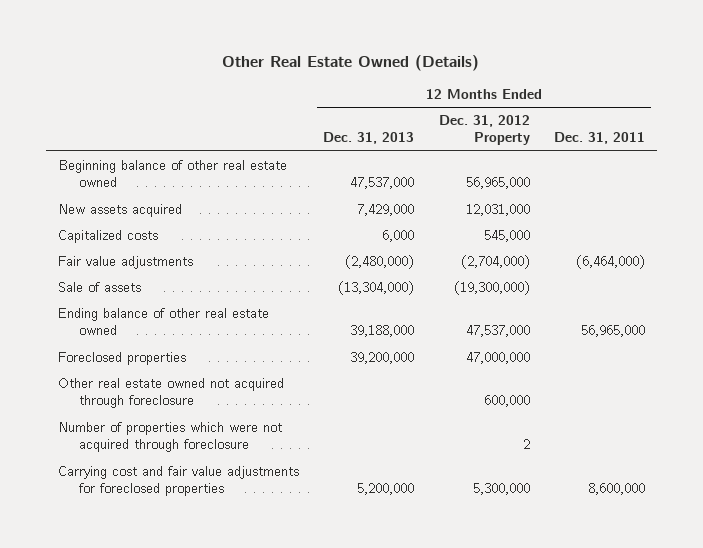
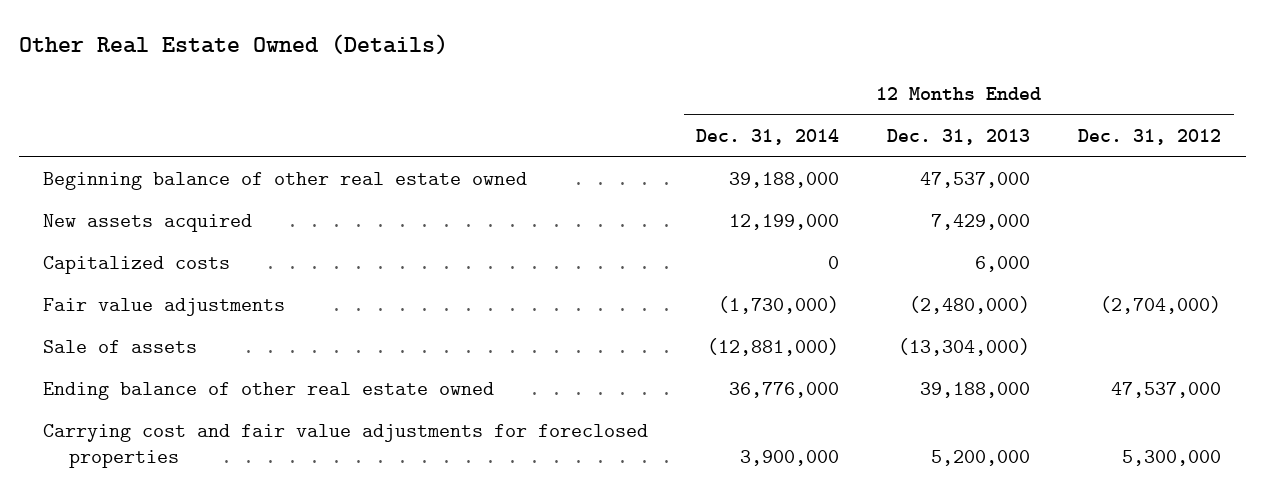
- | 12 Months Ended Dec. 31, 2013 | 12 Months Ended Dec. 31, 2012 Property | 12 Months Ended Dec. 31, 2011
+ | 12 Months Ended Dec. 31, 2014 | 12 Months Ended Dec. 31, 2013 | 12 Months Ended Dec. 31, 2012
- Foreclosed properties | 39,200,000 | 47,000,000 |
- Other real estate owned not acquired through foreclosure | | 600,000 |
- Number of properties which were not acquired through foreclosure | | 2 |

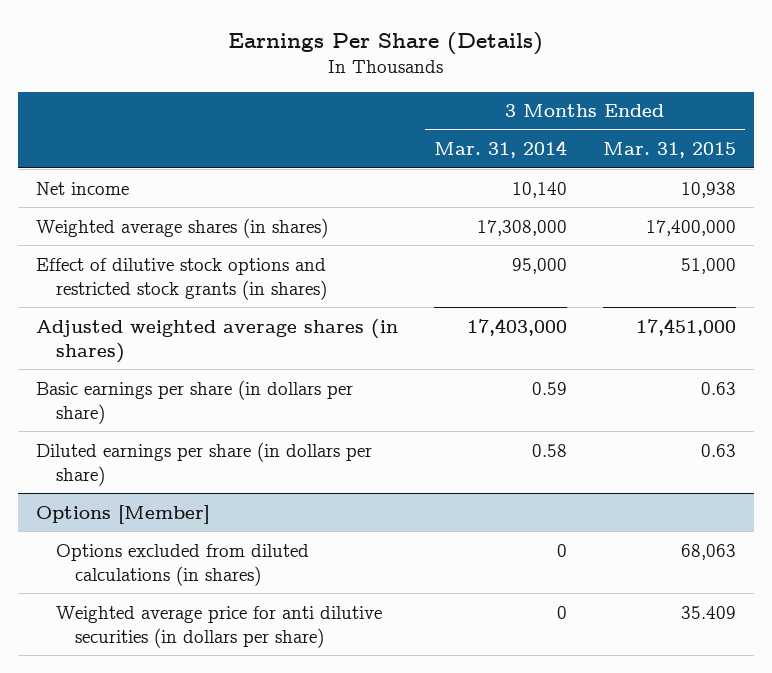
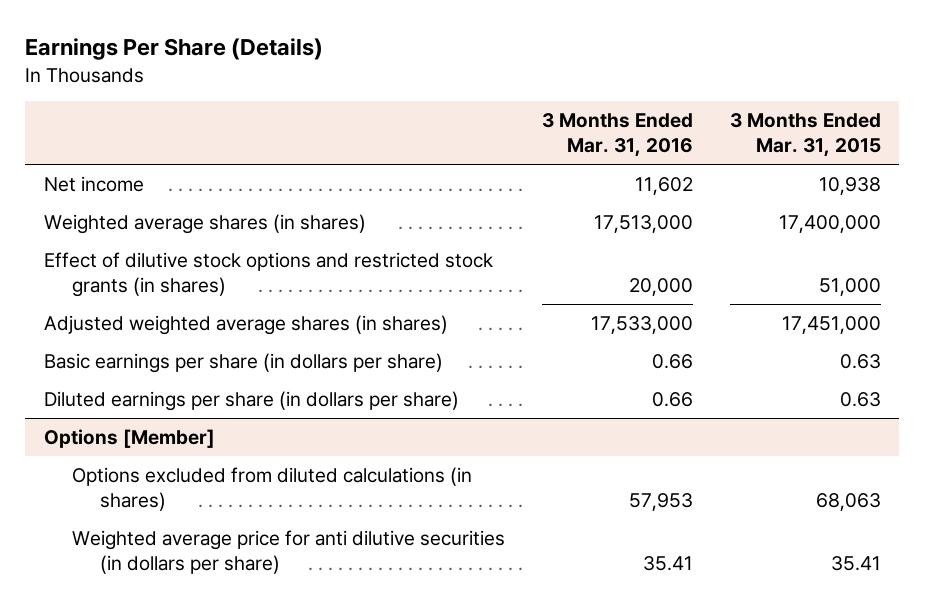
- | 3 Months Ended Mar. 31, 2014 | 3 Months Ended Mar. 31, 2015
+ | 3 Months Ended Mar. 31, 2016 | 3 Months Ended Mar. 31, 2015
@ Options [Member]
- Weighted average price for anti dilutive securities (in dollars per share) | 0 | 35.409
+ Weighted average price for anti dilutive securities (in dollars per share) | 35.41 | 35.41

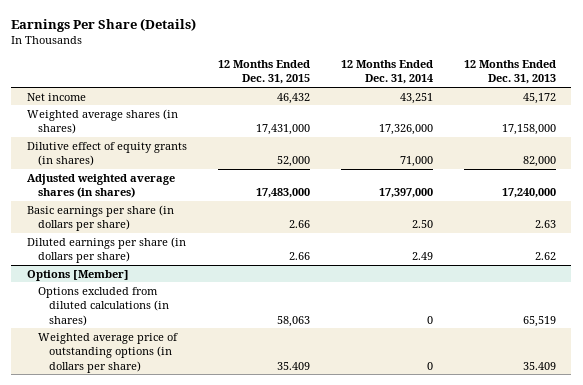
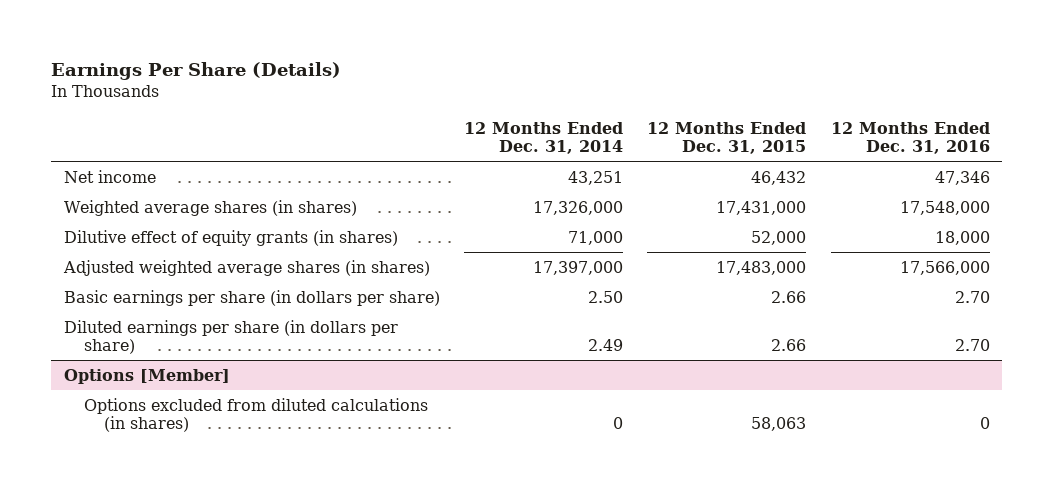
- | 12 Months Ended Dec. 31, 2015 | 12 Months Ended Dec. 31, 2014 | 12 Months Ended Dec. 31, 2013
+ | 12 Months Ended Dec. 31, 2014 | 12 Months Ended Dec. 31, 2015 | 12 Months Ended Dec. 31, 2016
@ Options [Member]
- Weighted average price of outstanding options (in dollars per share) | 35.409 | 0 | 35.409

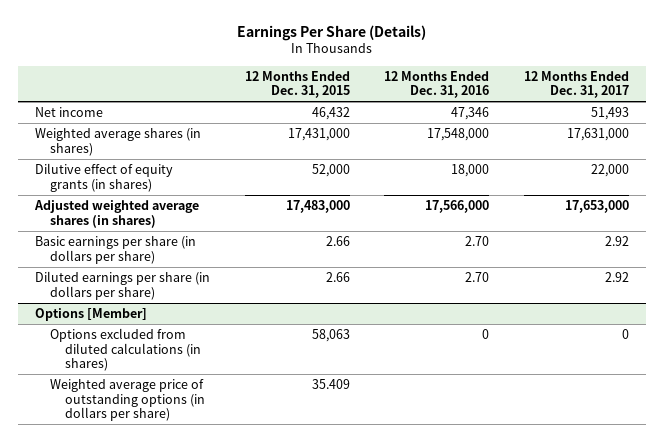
- | 12 Months Ended Dec. 31, 2014 | 12 Months Ended Dec. 31, 2015 | 12 Months Ended Dec. 31, 2016
+ | 12 Months Ended Dec. 31, 2015 | 12 Months Ended Dec. 31, 2016 | 12 Months Ended Dec. 31, 2017
@ Options [Member]
+ Weighted average price of outstanding options (in dollars per share) | 35.409 | |

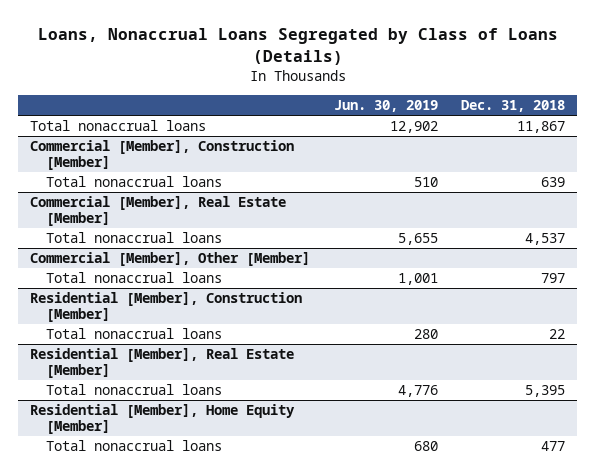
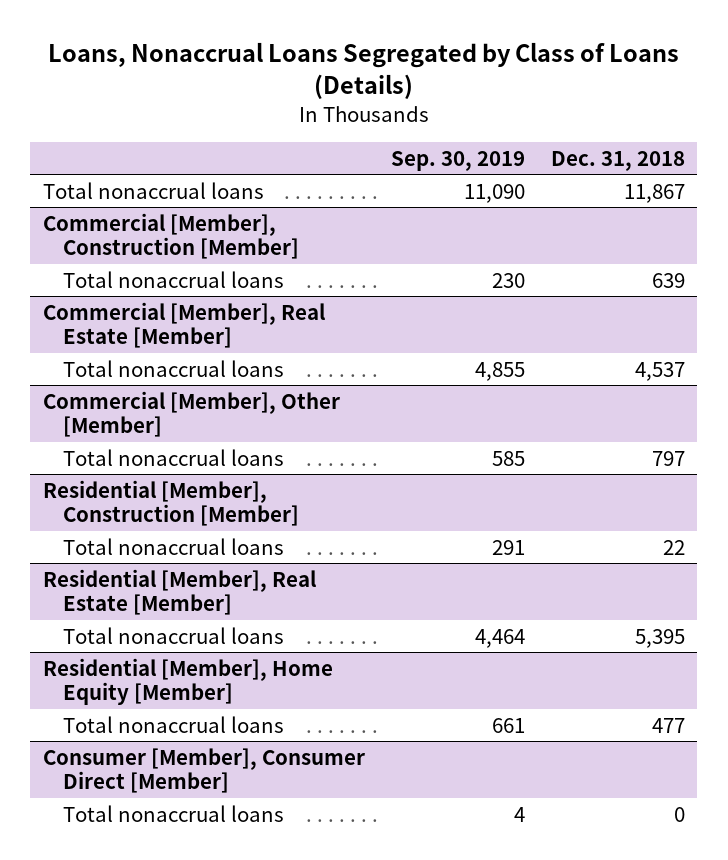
- | Jun. 30, 2019 | Dec. 31, 2018
+ | Sep. 30, 2019 | Dec. 31, 2018
+ Consumer [Member], Consumer Direct [Member]
+ Total nonaccrual loans | 4 | 0

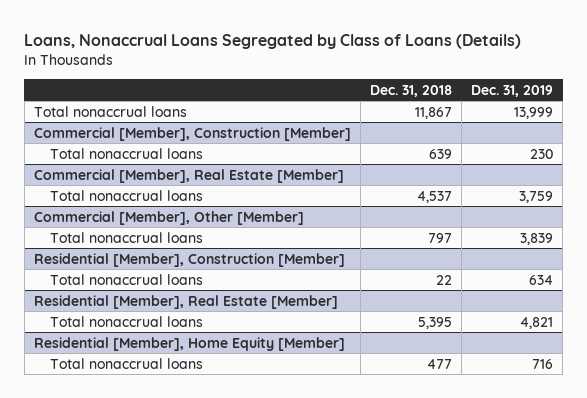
- | Sep. 30, 2019 | Dec. 31, 2018
+ | Dec. 31, 2018 | Dec. 31, 2019
- Consumer [Member], Consumer Direct [Member]
- Total nonaccrual loans | 4 | 0

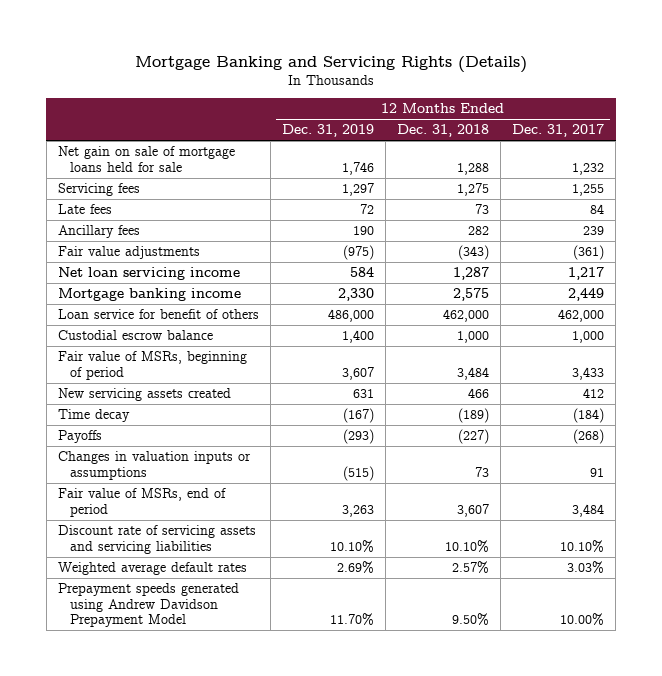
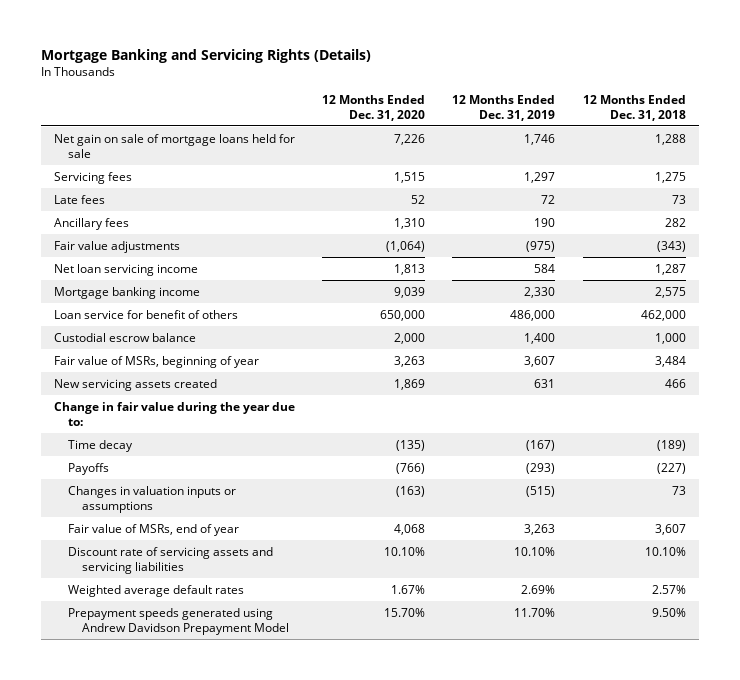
- | 12 Months Ended Dec. 31, 2019 | 12 Months Ended Dec. 31, 2018 | 12 Months Ended Dec. 31, 2017
+ | 12 Months Ended Dec. 31, 2020 | 12 Months Ended Dec. 31, 2019 | 12 Months Ended Dec. 31, 2018
- Fair value of MSRs, beginning of period | 3,607 | 3,484 | 3,433
+ Fair value of MSRs, beginning of year | 3,263 | 3,607 | 3,484
+ Change in fair value during the year due to:
- Fair value of MSRs, end of period | 3,263 | 3,607 | 3,484
+ Fair value of MSRs, end of year | 4,068 | 3,263 | 3,607

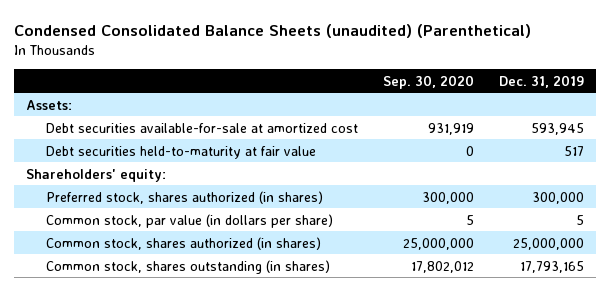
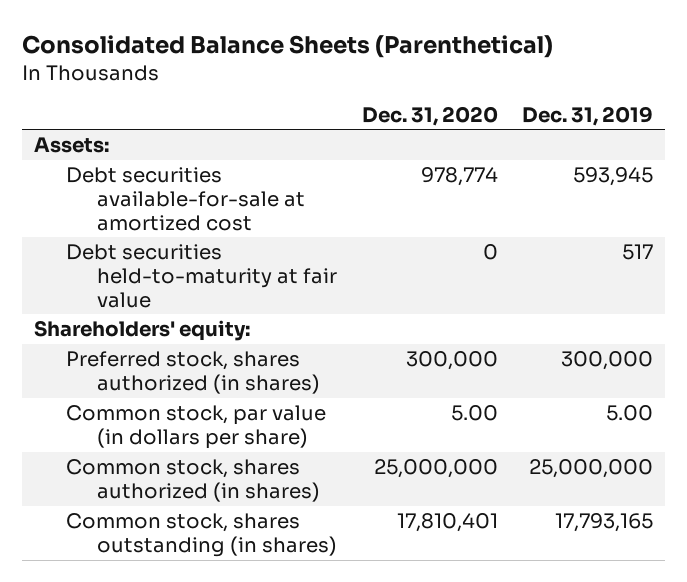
- Condensed Consolidated Balance Sheets (unaudited) (Parenthetical)
+ Consolidated Balance Sheets (Parenthetical)
- | Sep. 30, 2020 | Dec. 31, 2019
+ | Dec. 31, 2020 | Dec. 31, 2019
- Common stock, par value (in dollars per share) | 5 | 5
+ Common stock, par value (in dollars per share) | 5.00 | 5.00

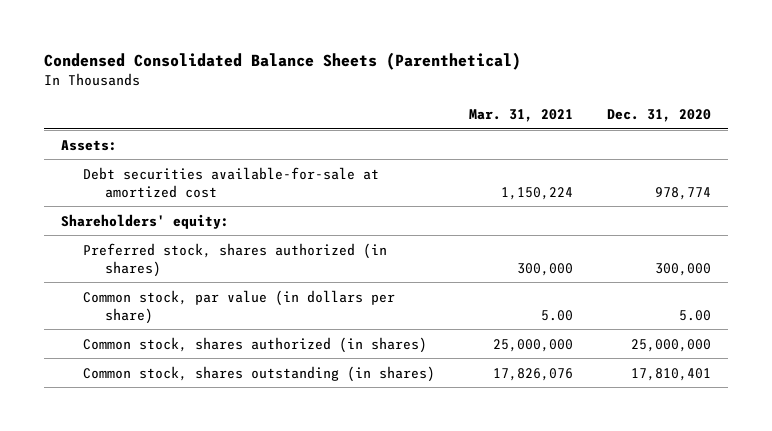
- Consolidated Balance Sheets (Parenthetical)
+ Condensed Consolidated Balance Sheets (Parenthetical)
- | Dec. 31, 2020 | Dec. 31, 2019
+ | Mar. 31, 2021 | Dec. 31, 2020
- Debt securities held-to-maturity at fair value | 0 | 517

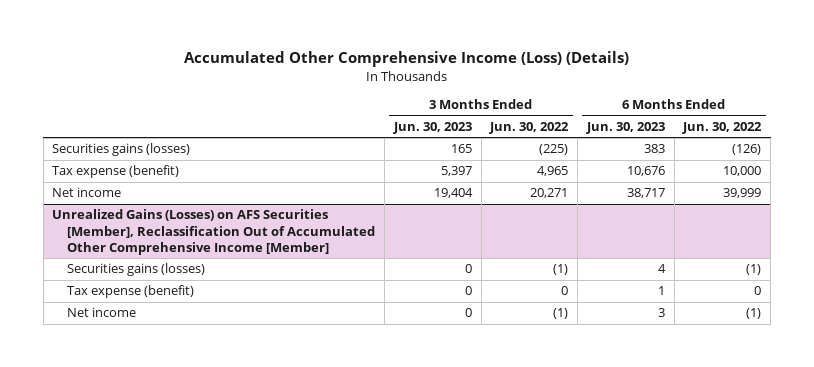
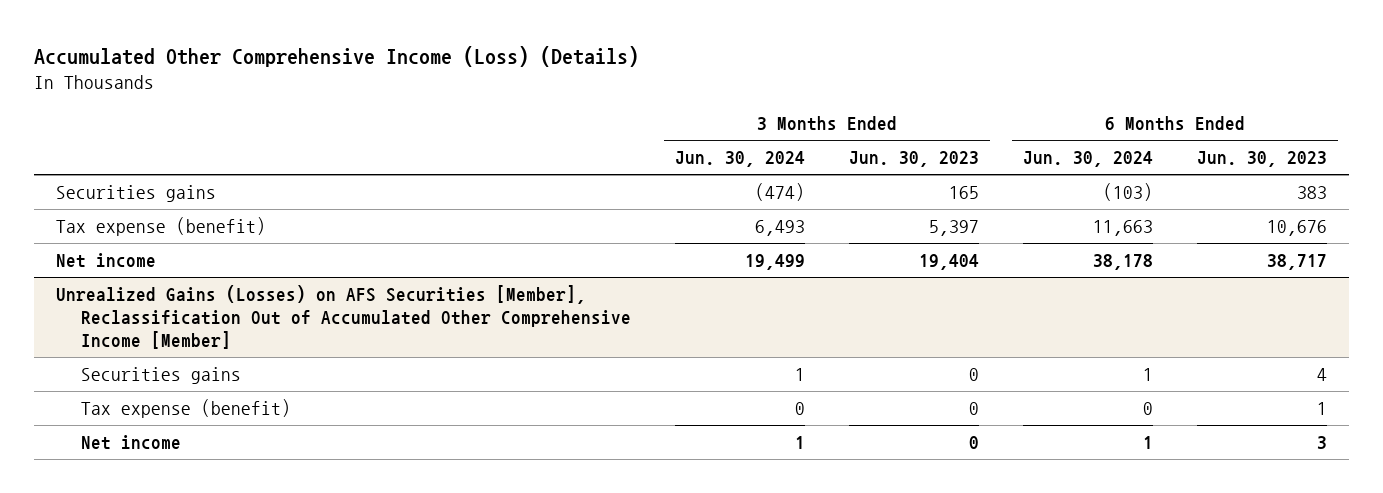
- | 3 Months Ended Jun. 30, 2023 | 3 Months Ended Jun. 30, 2022 | 6 Months Ended Jun. 30, 2023 | 6 Months Ended Jun. 30, 2022
+ | 3 Months Ended Jun. 30, 2024 | 3 Months Ended Jun. 30, 2023 | 6 Months Ended Jun. 30, 2024 | 6 Months Ended Jun. 30, 2023
- Securities gains (losses) | 165 | (225) | 383 | (126)
+ Securities gains | (474) | 165 | (103) | 383
@ Unrealized Gains (Losses) on AFS Securities [Member], Reclassification Out of Accumulated Other Comprehensive Income [Member]
- Securities gains (losses) | 0 | (1) | 4 | (1)
+ Securities gains | 1 | 0 | 1 | 4

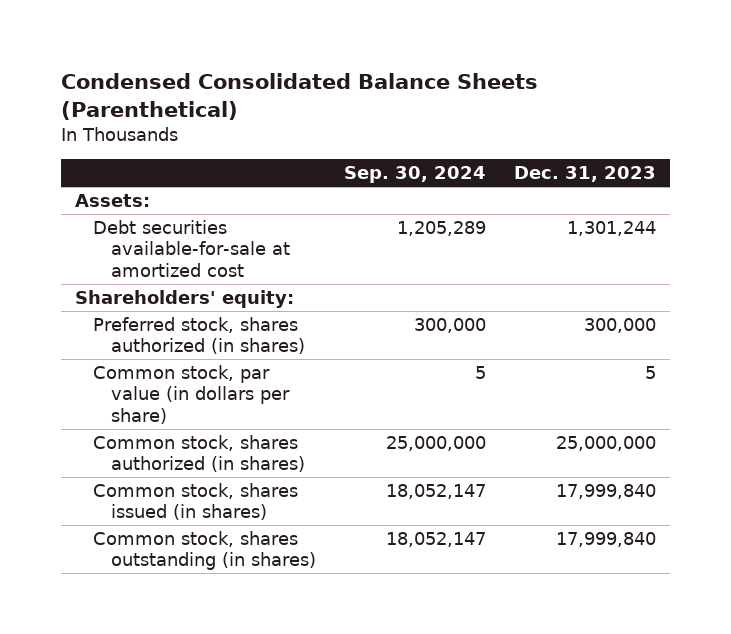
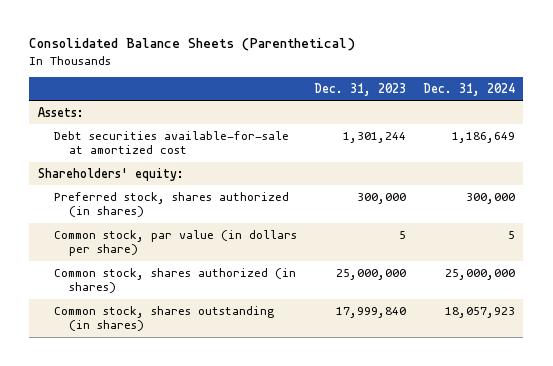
- Condensed Consolidated Balance Sheets (Parenthetical)
+ Consolidated Balance Sheets (Parenthetical)
- | Sep. 30, 2024 | Dec. 31, 2023
+ | Dec. 31, 2023 | Dec. 31, 2024
- Common stock, shares issued (in shares) | 18,052,147 | 17,999,840

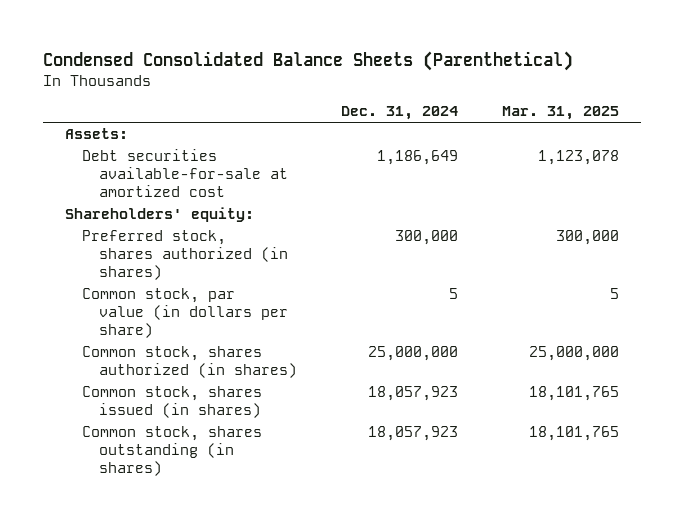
- Consolidated Balance Sheets (Parenthetical)
+ Condensed Consolidated Balance Sheets (Parenthetical)
- | Dec. 31, 2023 | Dec. 31, 2024
+ | Dec. 31, 2024 | Mar. 31, 2025
+ Common stock, shares issued (in shares) | 18,057,923 | 18,101,765

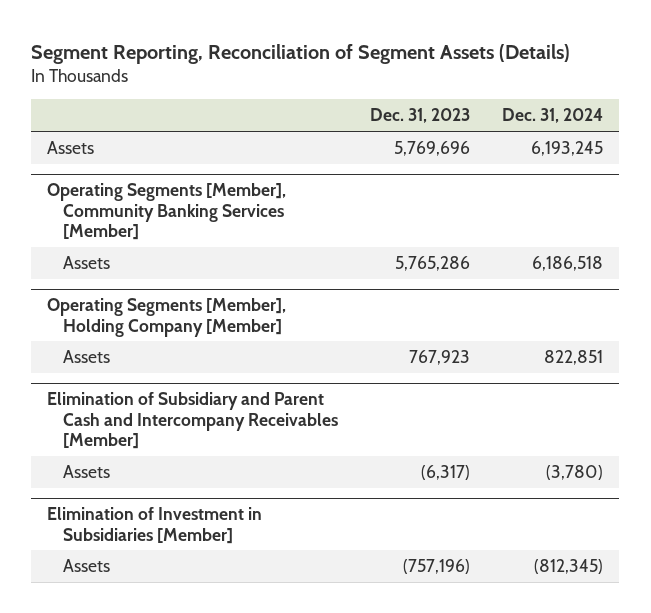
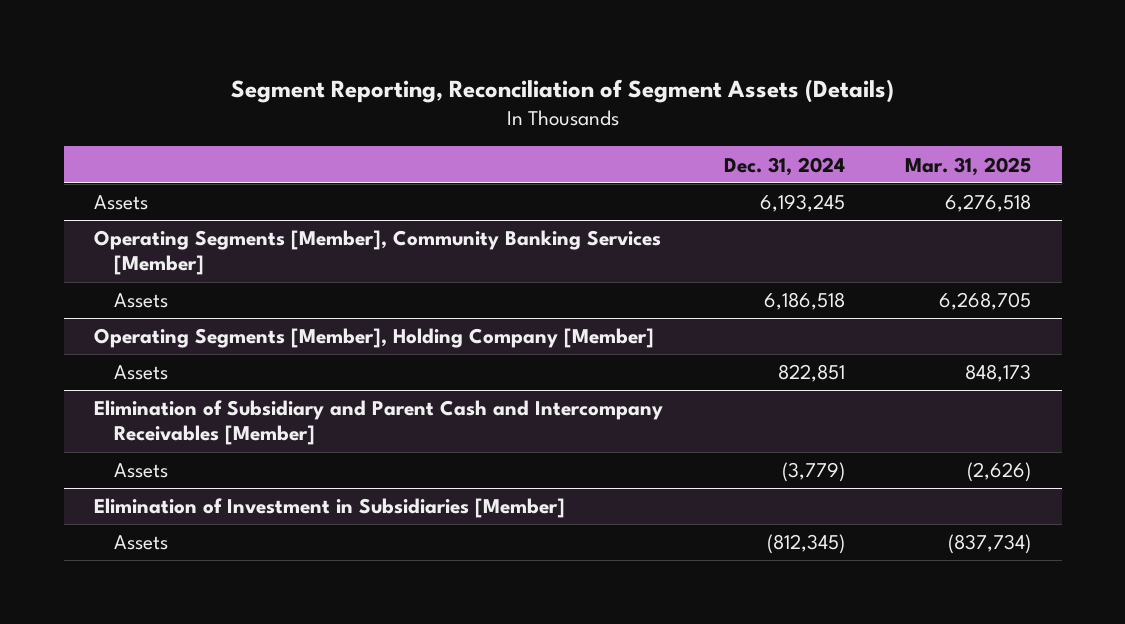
- | Dec. 31, 2023 | Dec. 31, 2024
+ | Dec. 31, 2024 | Mar. 31, 2025
@ Elimination of Subsidiary and Parent Cash and Intercompany Receivables [Member]
- Assets | (6,317) | (3,780)
+ Assets | (3,779) | (2,626)

